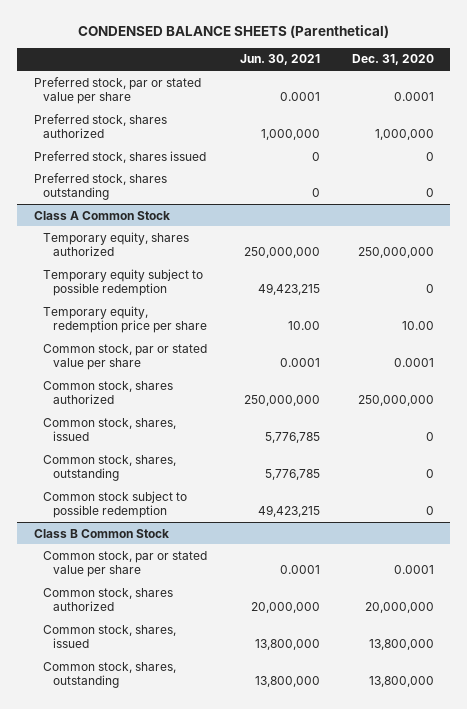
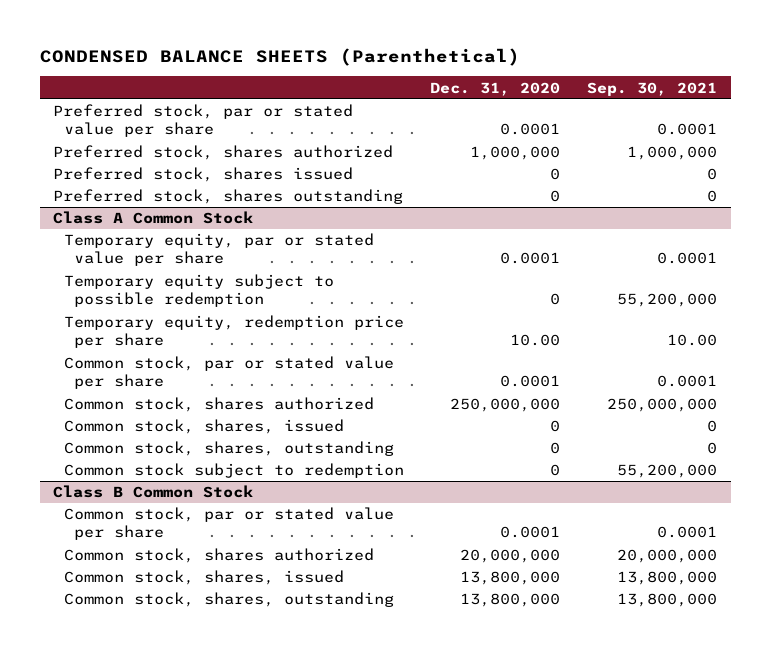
- | Jun. 30, 2021 | Dec. 31, 2020
+ | Dec. 31, 2020 | Sep. 30, 2021
@ Class A Common Stock
- Temporary equity, shares authorized | 250,000,000 | 250,000,000
+ Temporary equity, par or stated value per share | 0.0001 | 0.0001
- Common stock subject to possible redemption | 49,423,215 | 0
+ Common stock subject to redemption | 0 | 55,200,000

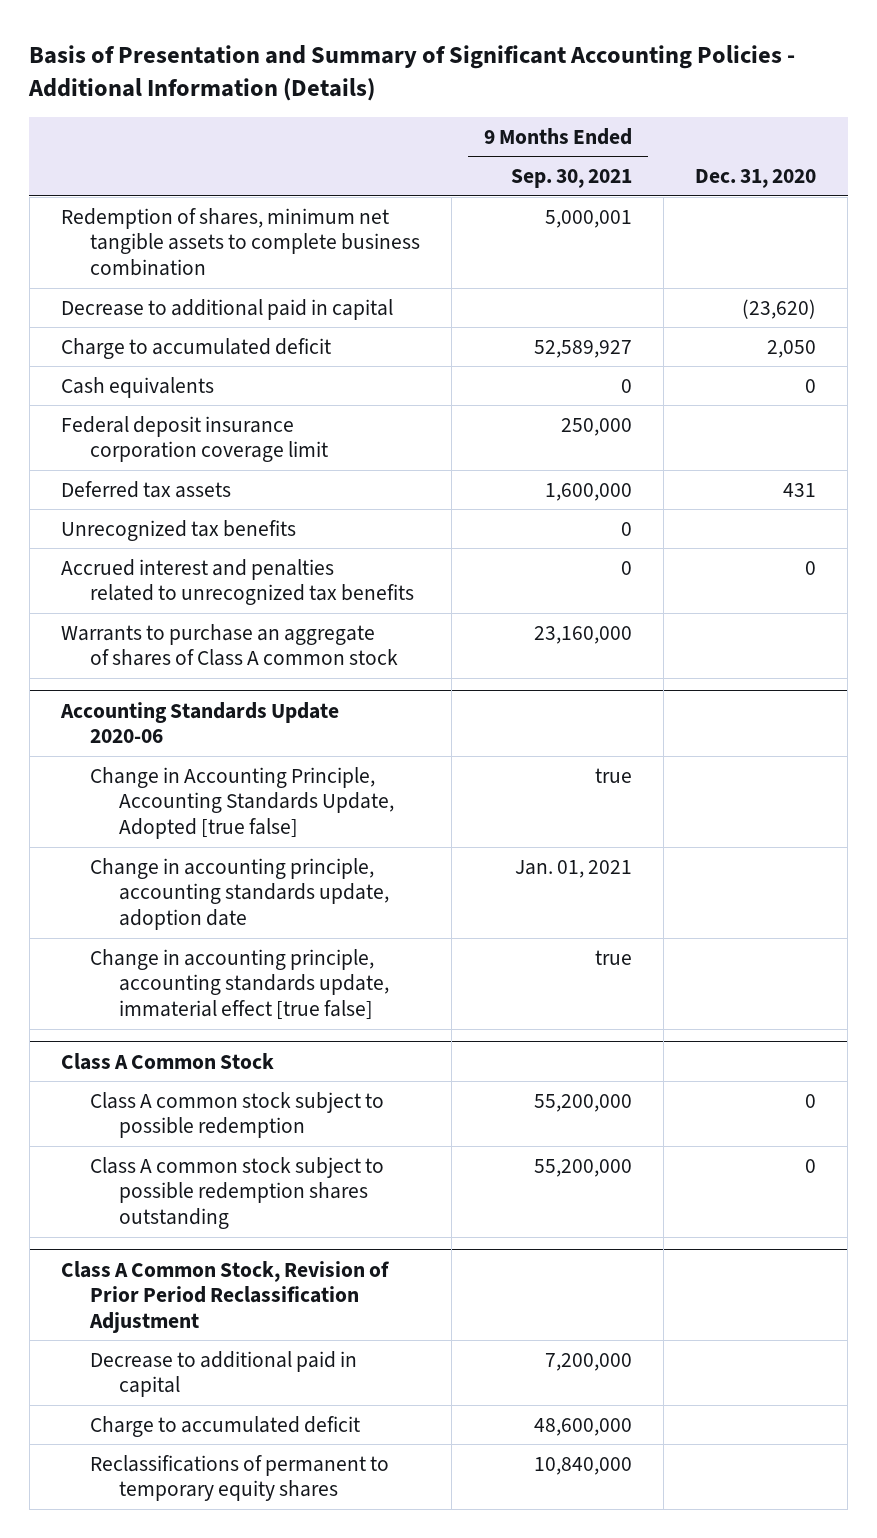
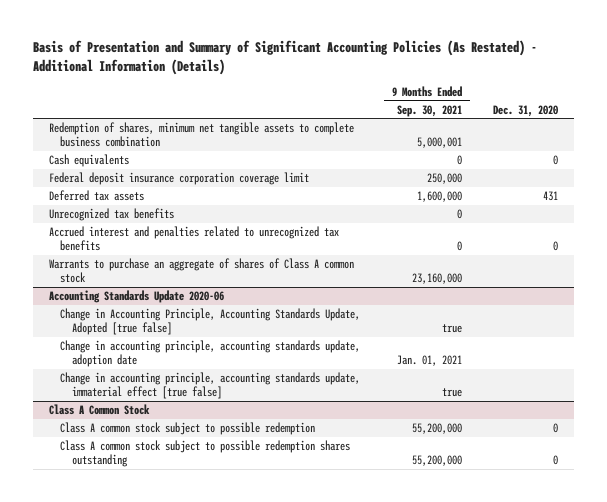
- Basis of Presentation and Summary of Significant Accounting Policies - Additional Information (Details)
+ Basis of Presentation and Summary of Significant Accounting Policies (As Restated) - Additional Information (Details)
- Decrease to additional paid in capital | | (23,620)
- Charge to accumulated deficit | 52,589,927 | 2,050
- Class A Common Stock, Revision of Prior Period Reclassification Adjustment
- Decrease to additional paid in capital | 7,200,000 |
- Charge to accumulated deficit | 48,600,000 |
- Reclassifications of permanent to temporary equity shares | 10,840,000 |

